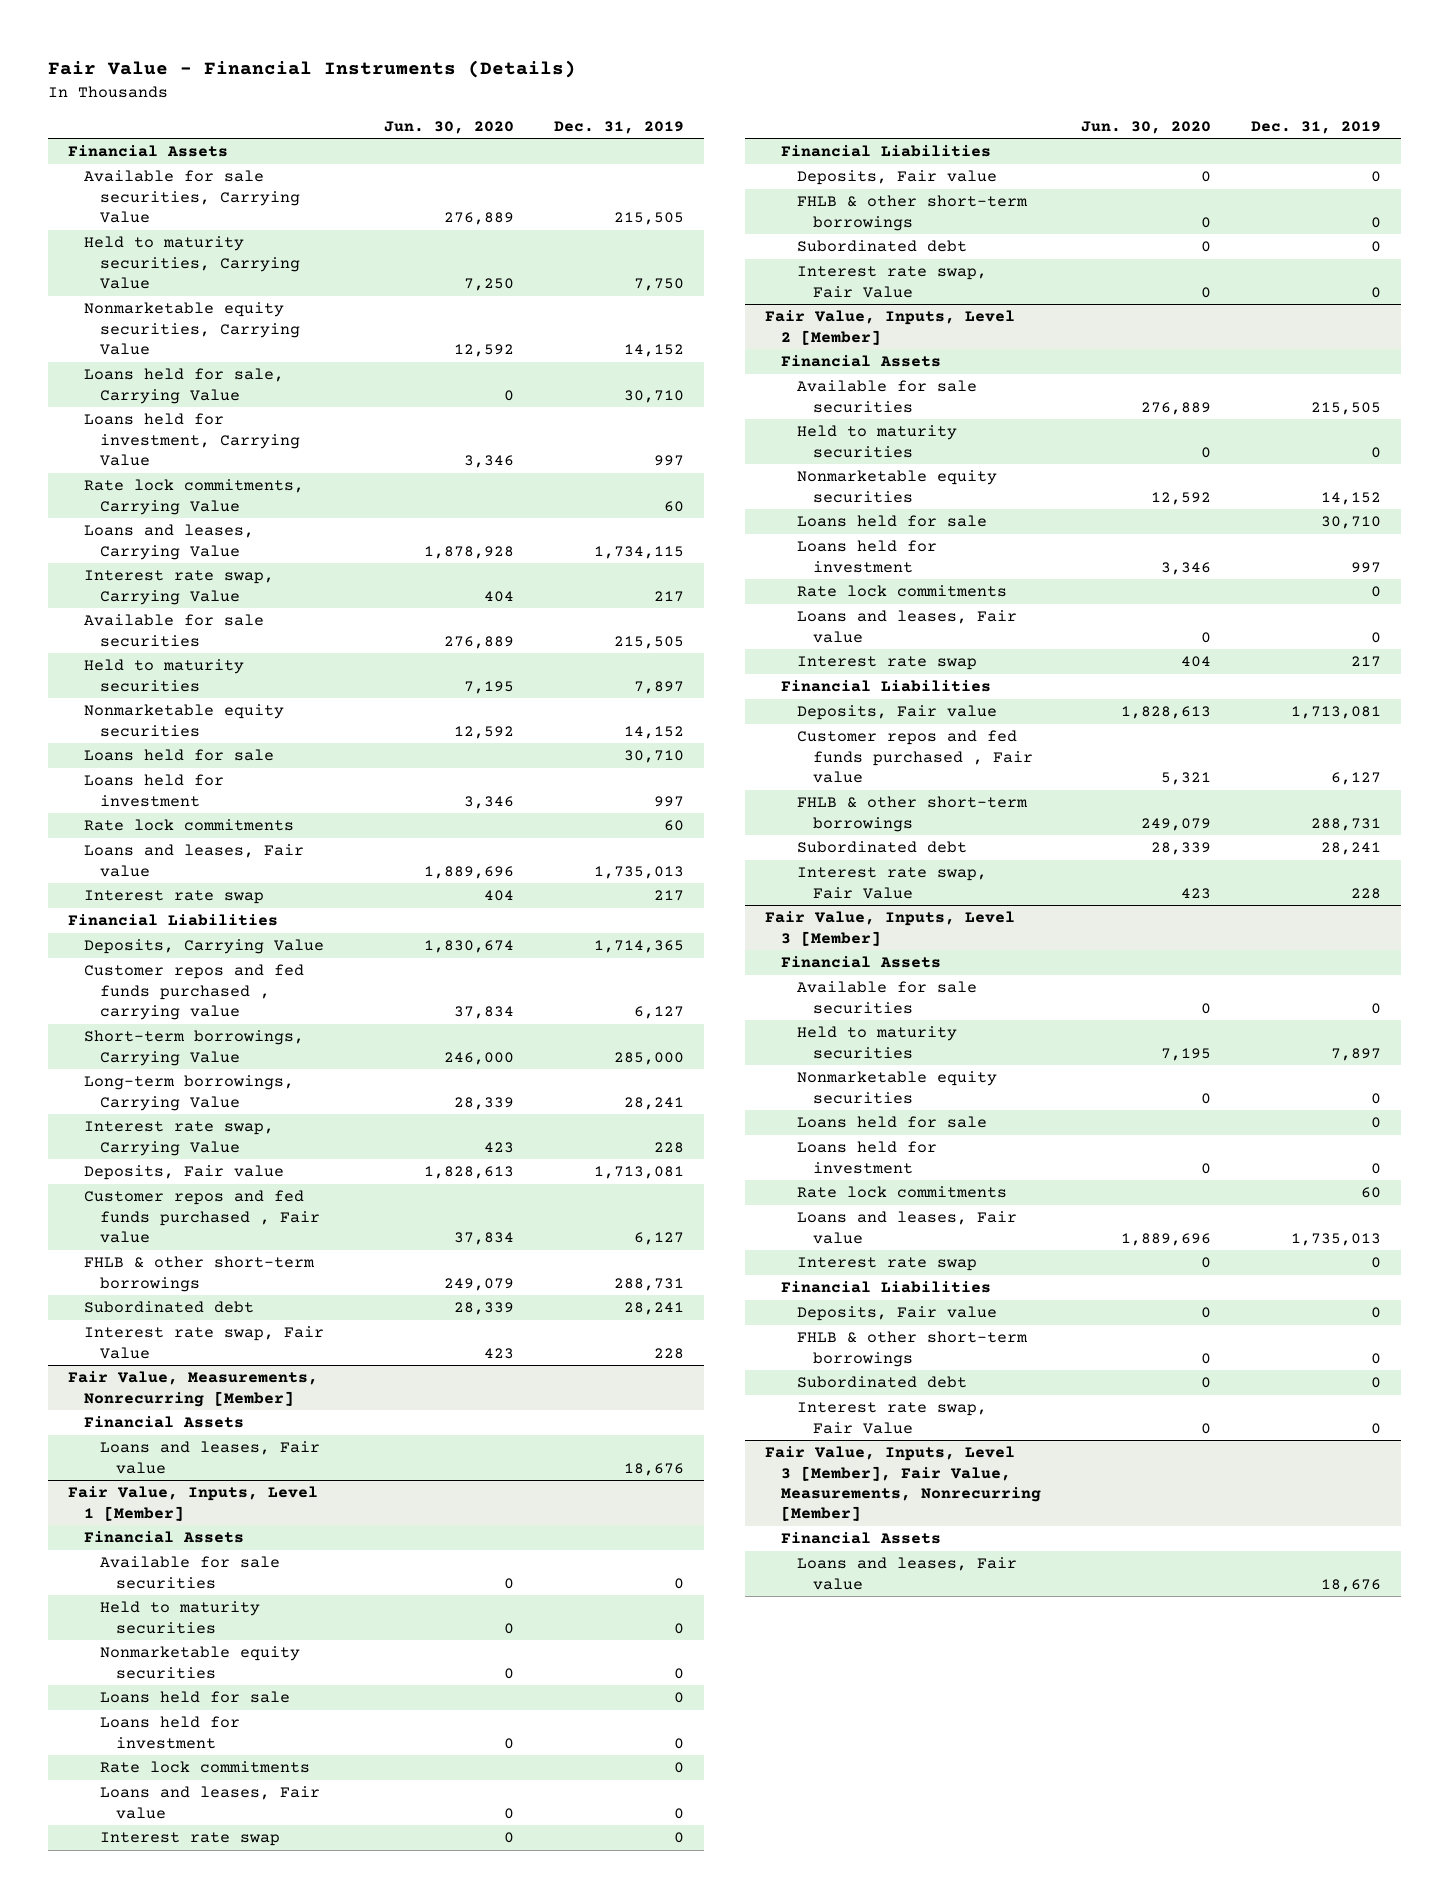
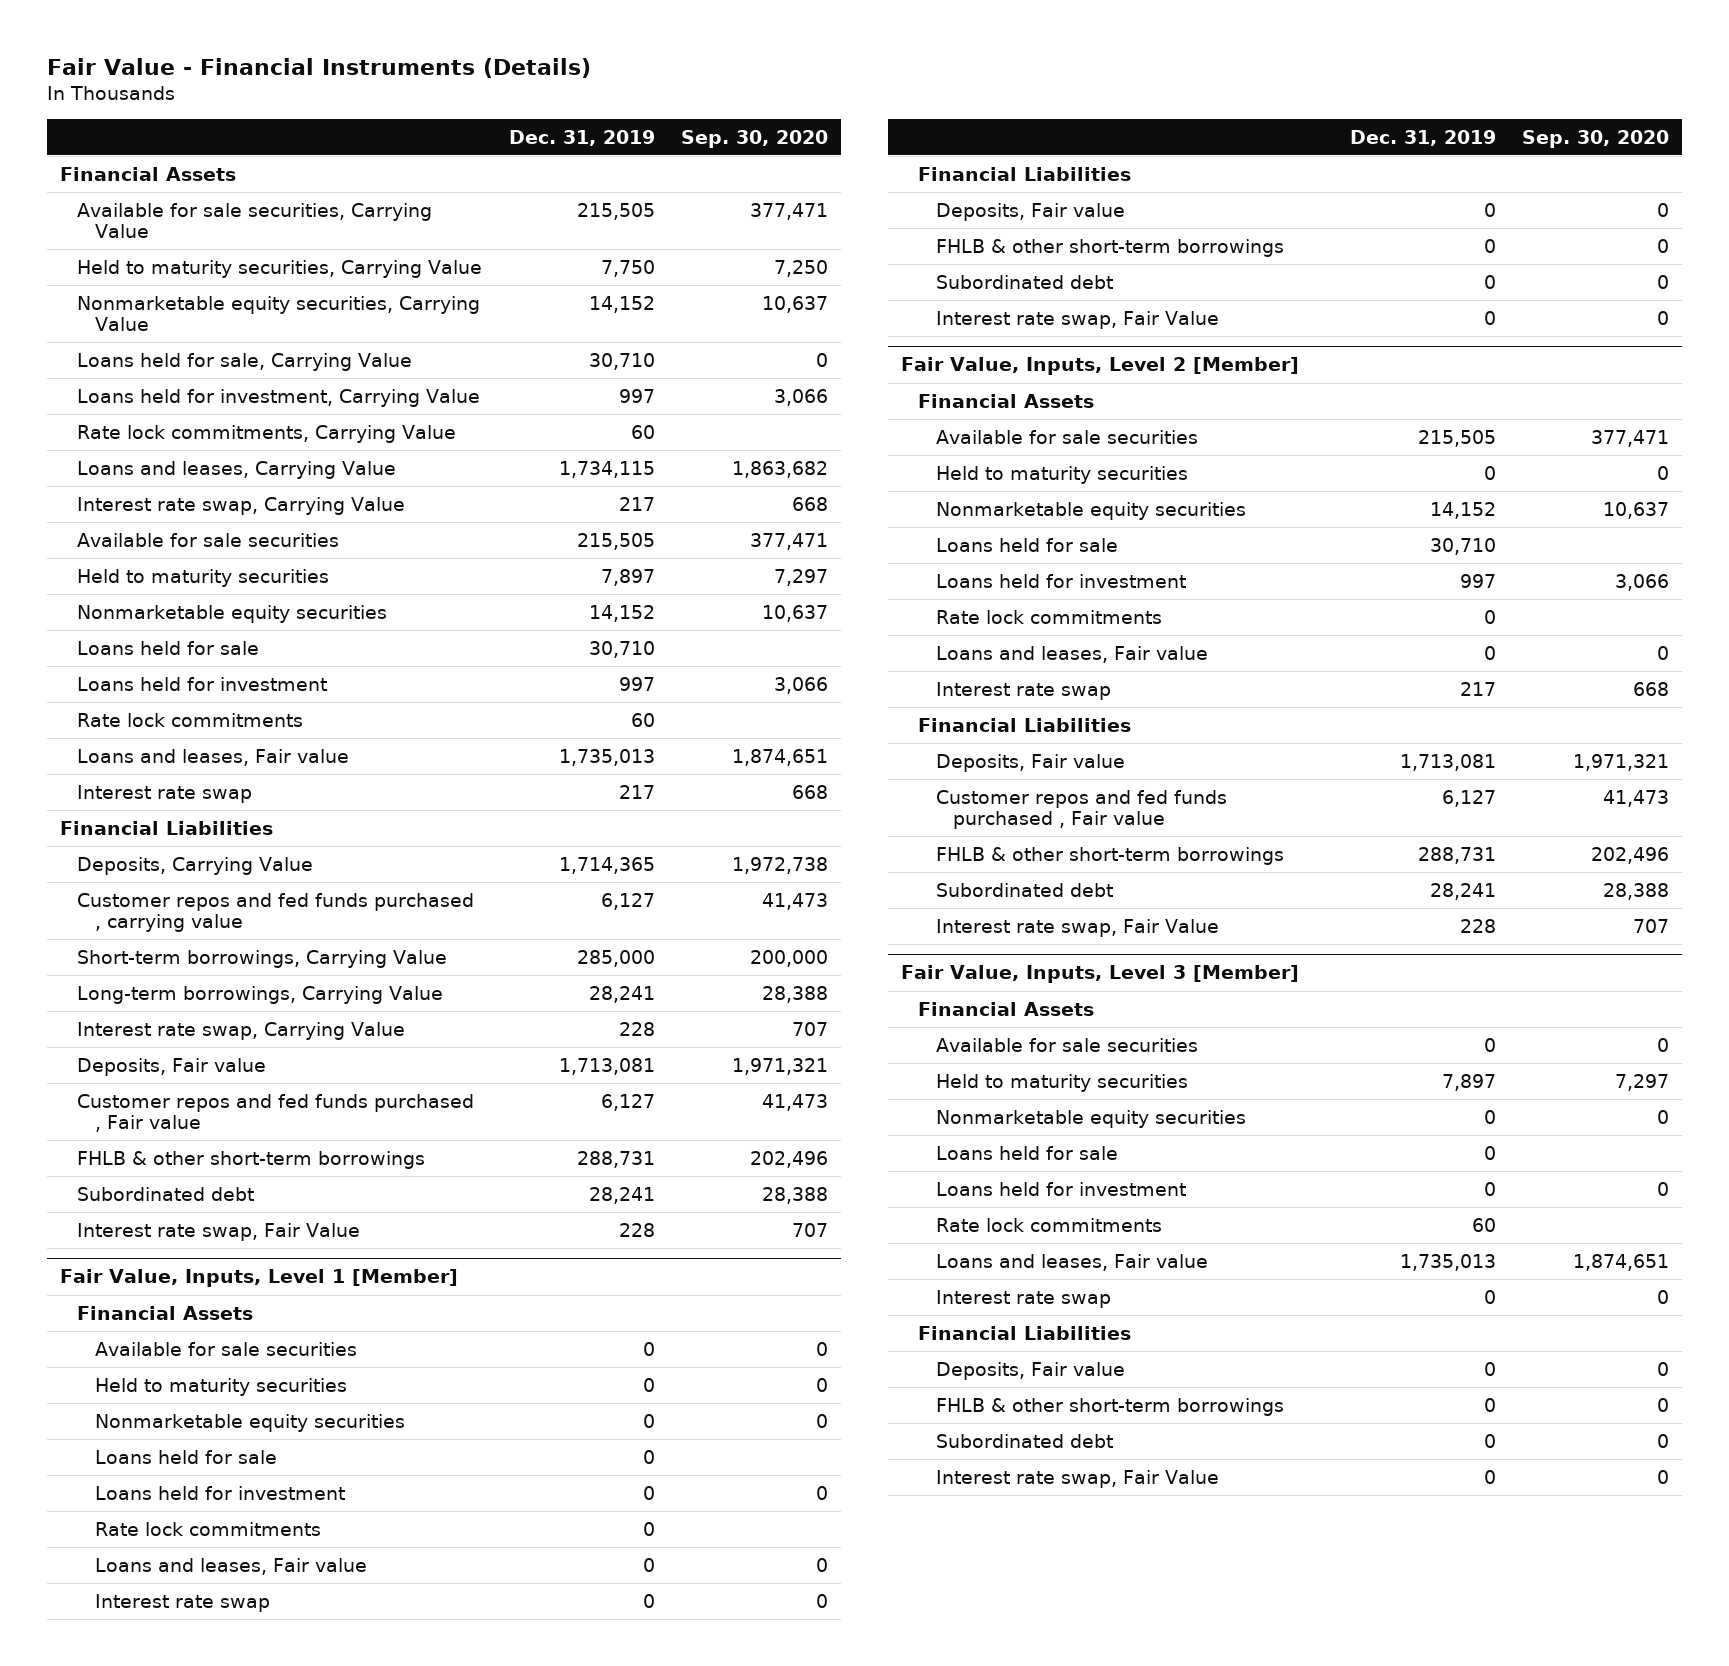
- | Jun. 30, 2020 | Dec. 31, 2019
+ | Dec. 31, 2019 | Sep. 30, 2020
- Fair Value, Measurements, Nonrecurring [Member]
- Financial Assets
- Loans and leases, Fair value | | 18,676
- Fair Value, Inputs, Level 3 [Member], Fair Value, Measurements, Nonrecurring [Member]
- Financial Assets
- Loans and leases, Fair value | | 18,676

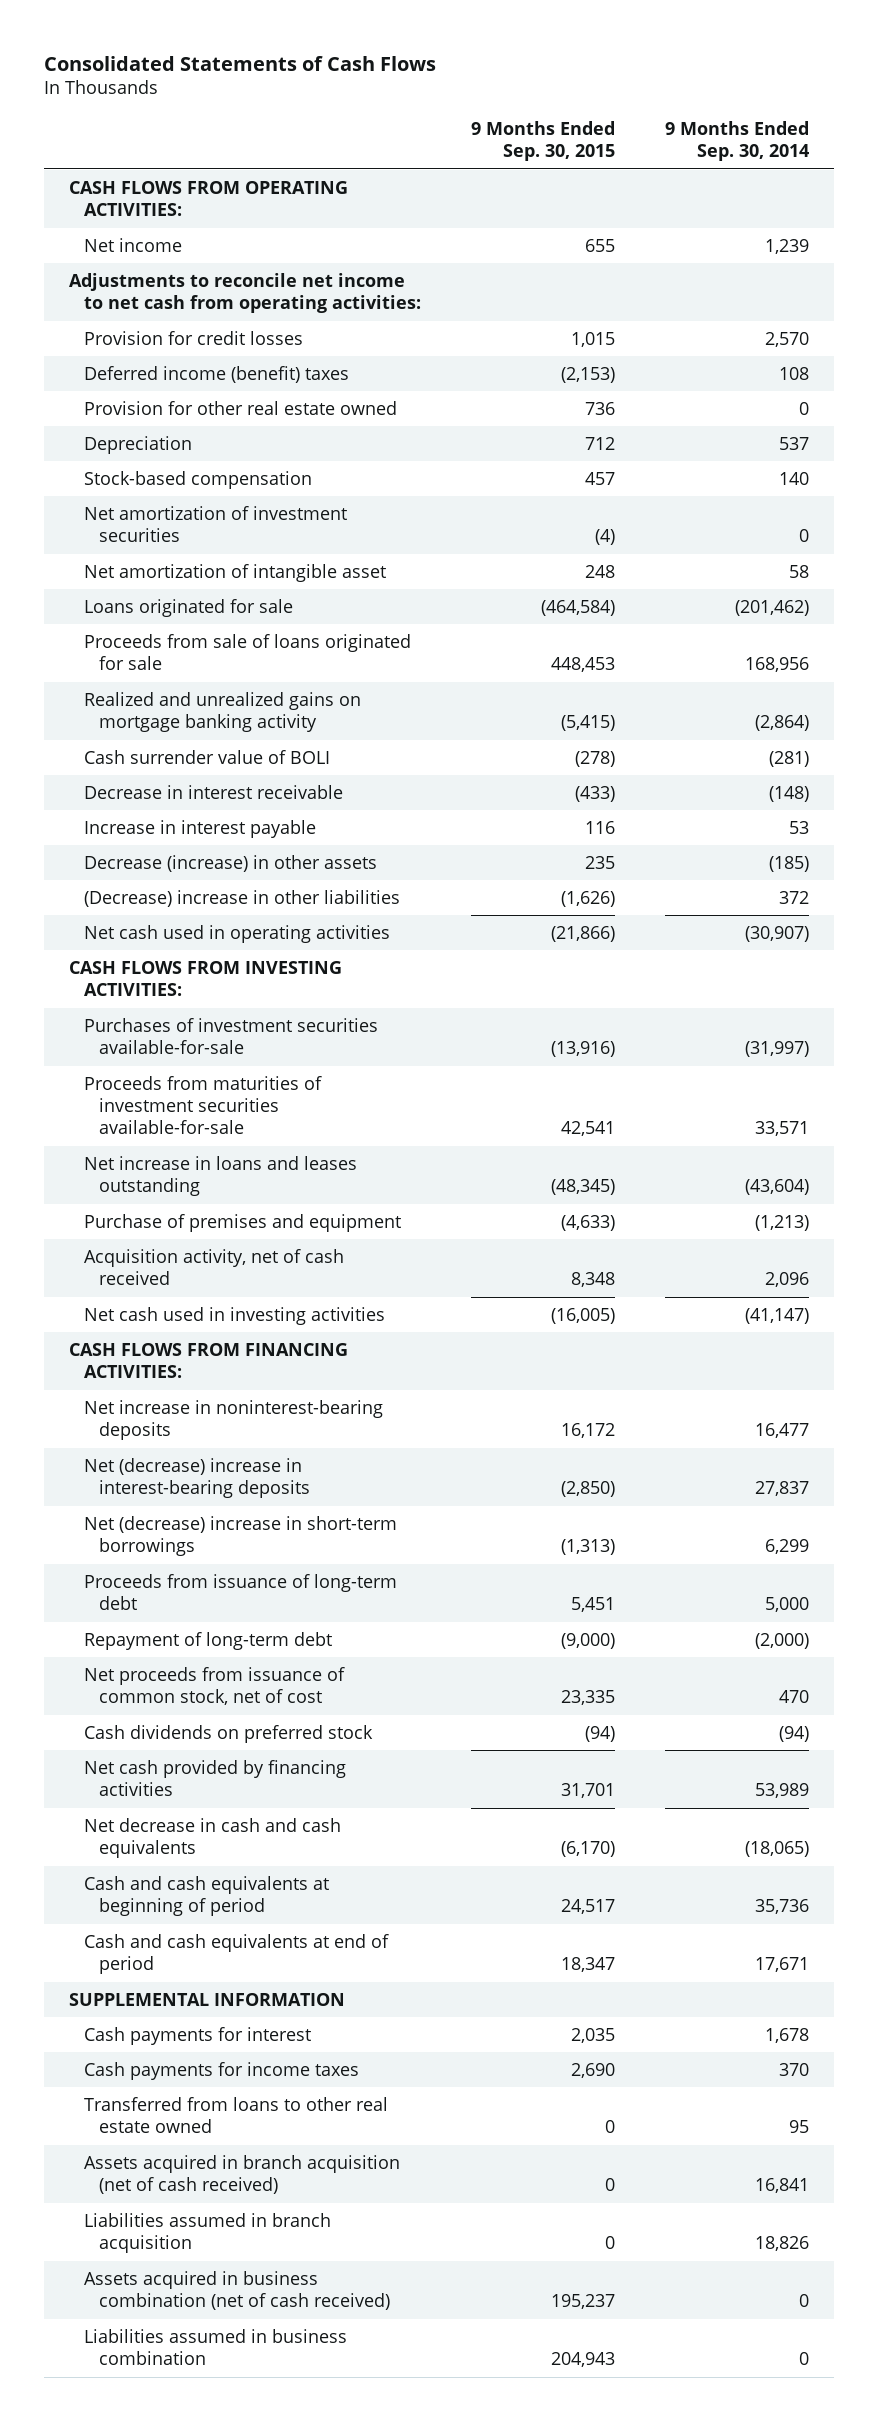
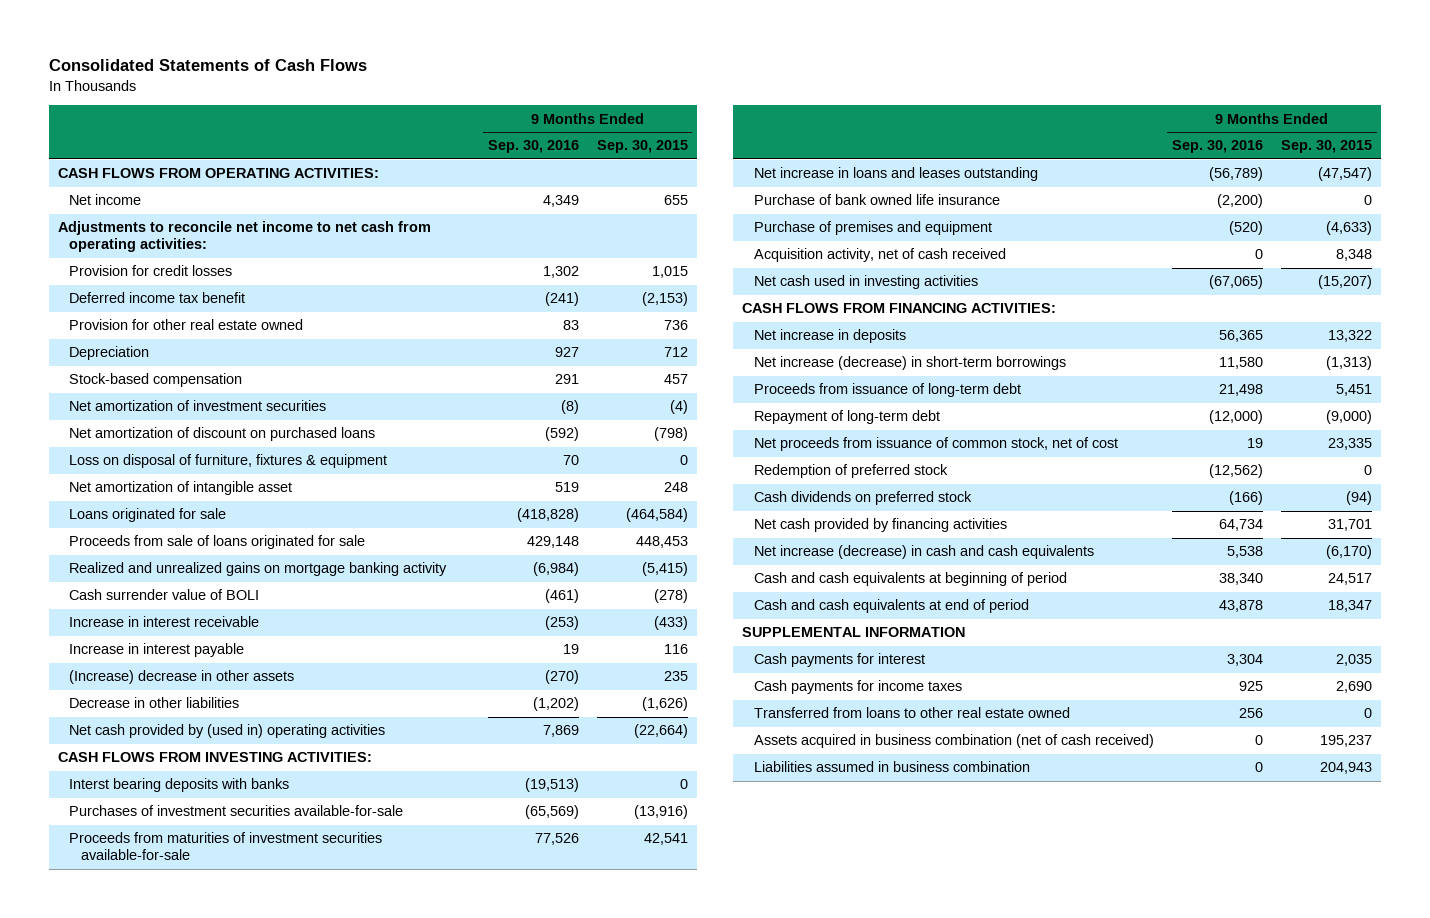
- | 9 Months Ended Sep. 30, 2015 | 9 Months Ended Sep. 30, 2014
+ | 9 Months Ended Sep. 30, 2016 | 9 Months Ended Sep. 30, 2015
- Deferred income (benefit) taxes | (2,153) | 108
+ Deferred income tax benefit | (241) | (2,153)
+ Net amortization of discount on purchased loans | (592) | (798)
+ Loss on disposal of furniture, fixtures & equipment | 70 | 0
- Decrease in interest receivable | (433) | (148)
+ Increase in interest receivable | (253) | (433)
- Decrease (increase) in other assets | 235 | (185)
- (Decrease) increase in other liabilities | (1,626) | 372
- Net cash used in operating activities | (21,866) | (30,907)
+ (Increase) decrease in other assets | (270) | 235
+ Decrease in other liabilities | (1,202) | (1,626)
+ Net cash provided by (used in) operating activities | 7,869 | (22,664)
+ Interst bearing deposits with banks | (19,513) | 0
- Net increase in loans and leases outstanding | (48,345) | (43,604)
+ Net increase in loans and leases outstanding | (56,789) | (47,547)
+ Purchase of bank owned life insurance | (2,200) | 0
- Net cash used in investing activities | (16,005) | (41,147)
+ Net cash used in investing activities | (67,065) | (15,207)
- Net increase in noninterest-bearing deposits | 16,172 | 16,477
- Net (decrease) increase in interest-bearing deposits | (2,850) | 27,837
- Net (decrease) increase in short-term borrowings | (1,313) | 6,299
+ Net increase in deposits | 56,365 | 13,322
+ Net increase (decrease) in short-term borrowings | 11,580 | (1,313)
+ Redemption of preferred stock | (12,562) | 0
- Net decrease in cash and cash equivalents | (6,170) | (18,065)
+ Net increase (decrease) in cash and cash equivalents | 5,538 | (6,170)
- Assets acquired in branch acquisition (net of cash received) | 0 | 16,841
- Liabilities assumed in branch acquisition | 0 | 18,826

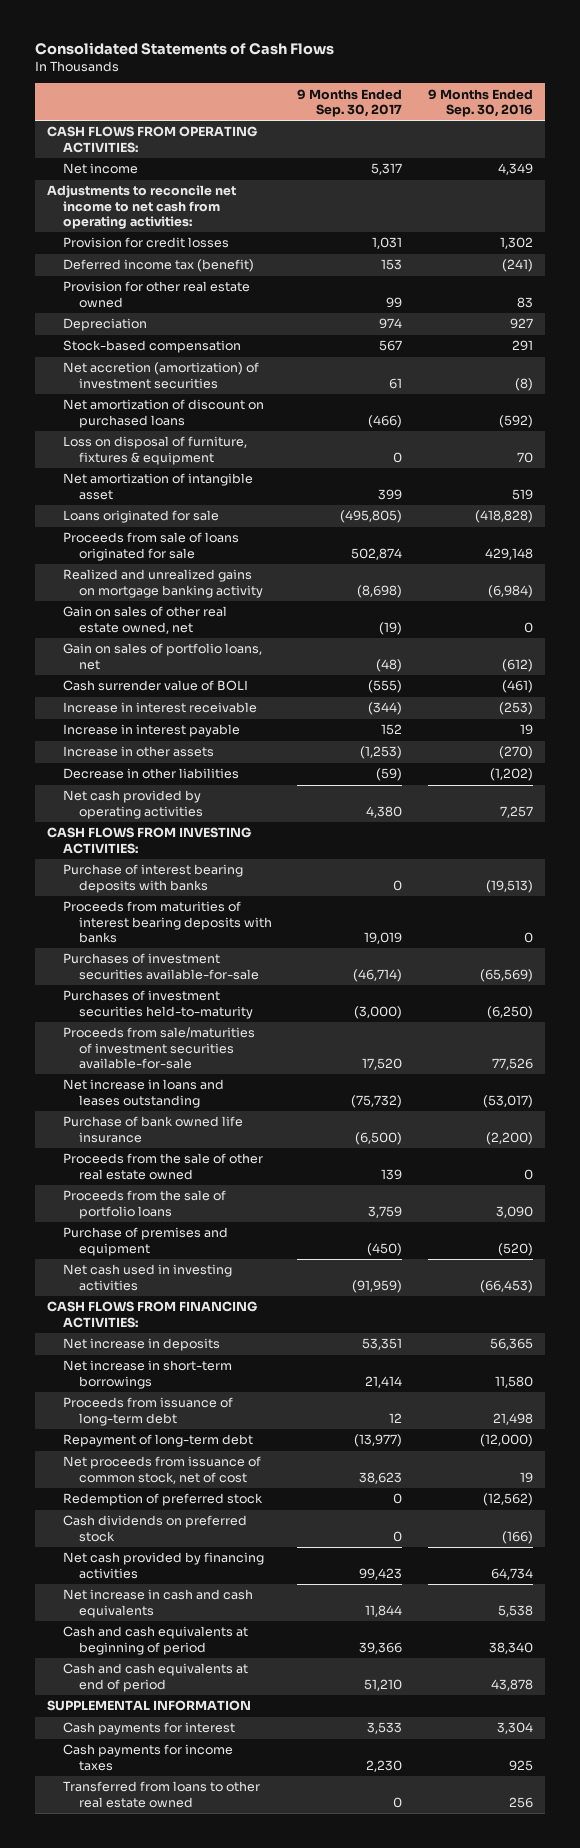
- | 9 Months Ended Sep. 30, 2016 | 9 Months Ended Sep. 30, 2015
+ | 9 Months Ended Sep. 30, 2017 | 9 Months Ended Sep. 30, 2016
- Deferred income tax benefit | (241) | (2,153)
+ Deferred income tax (benefit) | 153 | (241)
- Net amortization of investment securities | (8) | (4)
+ Net accretion (amortization) of investment securities | 61 | (8)
+ Gain on sales of other real estate owned, net | (19) | 0
+ Gain on sales of portfolio loans, net | (48) | (612)
- (Increase) decrease in other assets | (270) | 235
+ Increase in other assets | (1,253) | (270)
- Net cash provided by (used in) operating activities | 7,869 | (22,664)
+ Net cash provided by operating activities | 4,380 | 7,257
- Interst bearing deposits with banks | (19,513) | 0
+ Purchase of interest bearing deposits with banks | 0 | (19,513)
+ Proceeds from maturities of interest bearing deposits with banks | 19,019 | 0
- Proceeds from maturities of investment securities available-for-sale | 77,526 | 42,541
- Net increase in loans and leases outstanding | (56,789) | (47,547)
+ Purchases of investment securities held-to-maturity | (3,000) | (6,250)
+ Proceeds from sale/maturities of investment securities available-for-sale | 17,520 | 77,526
+ Net increase in loans and leases outstanding | (75,732) | (53,017)
+ Proceeds from the sale of other real estate owned | 139 | 0
+ Proceeds from the sale of portfolio loans | 3,759 | 3,090
- Acquisition activity, net of cash received | 0 | 8,348
- Net cash used in investing activities | (67,065) | (15,207)
+ Net cash used in investing activities | (91,959) | (66,453)
- Net increase (decrease) in short-term borrowings | 11,580 | (1,313)
+ Net increase in short-term borrowings | 21,414 | 11,580
- Net increase (decrease) in cash and cash equivalents | 5,538 | (6,170)
+ Net increase in cash and cash equivalents | 11,844 | 5,538
- Assets acquired in business combination (net of cash received) | 0 | 195,237
- Liabilities assumed in business combination | 0 | 204,943

